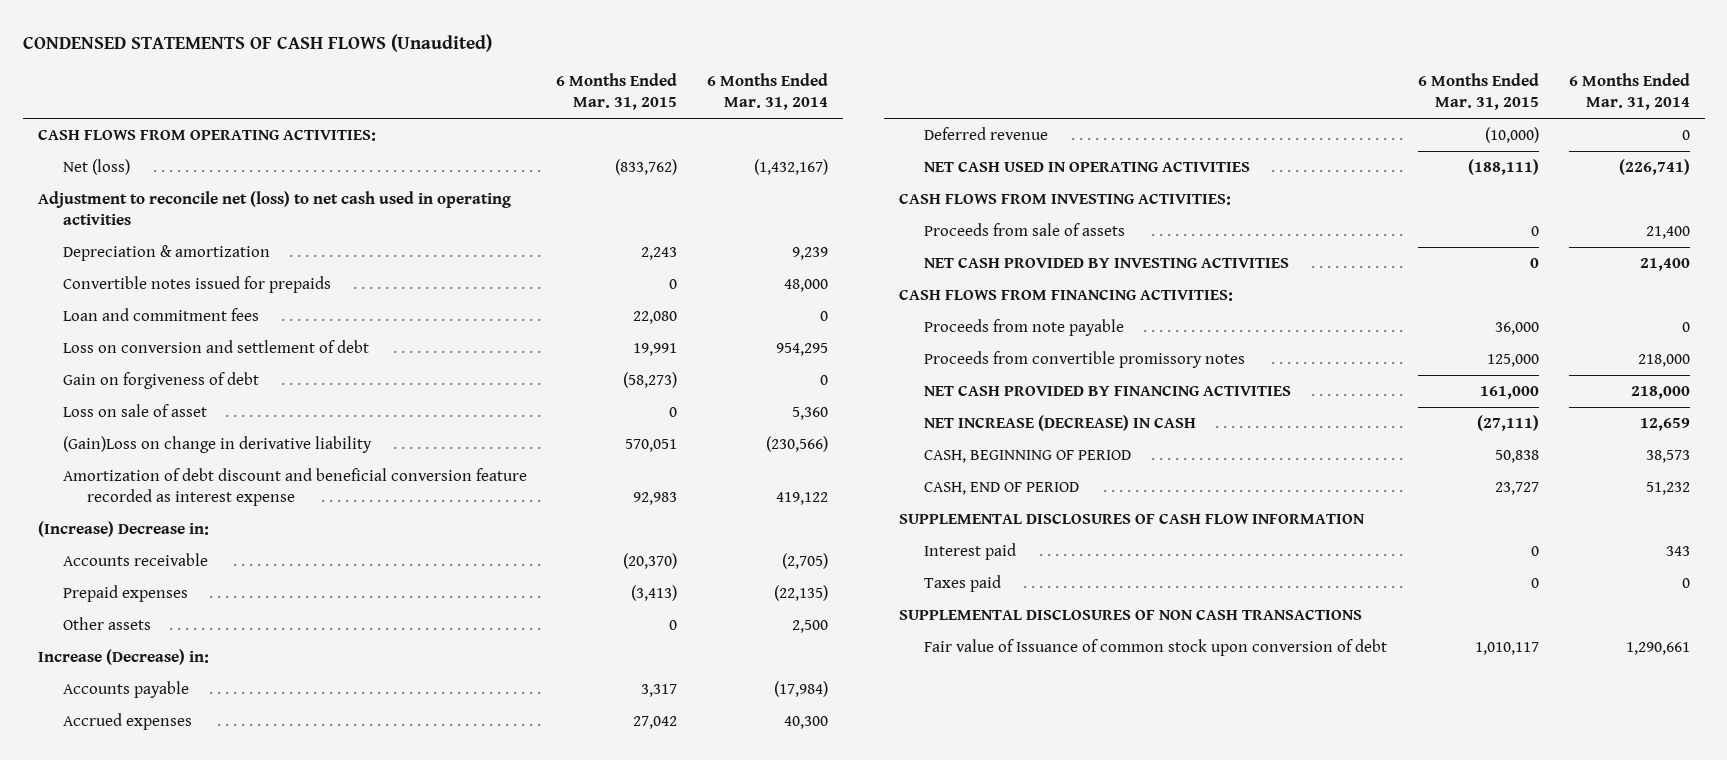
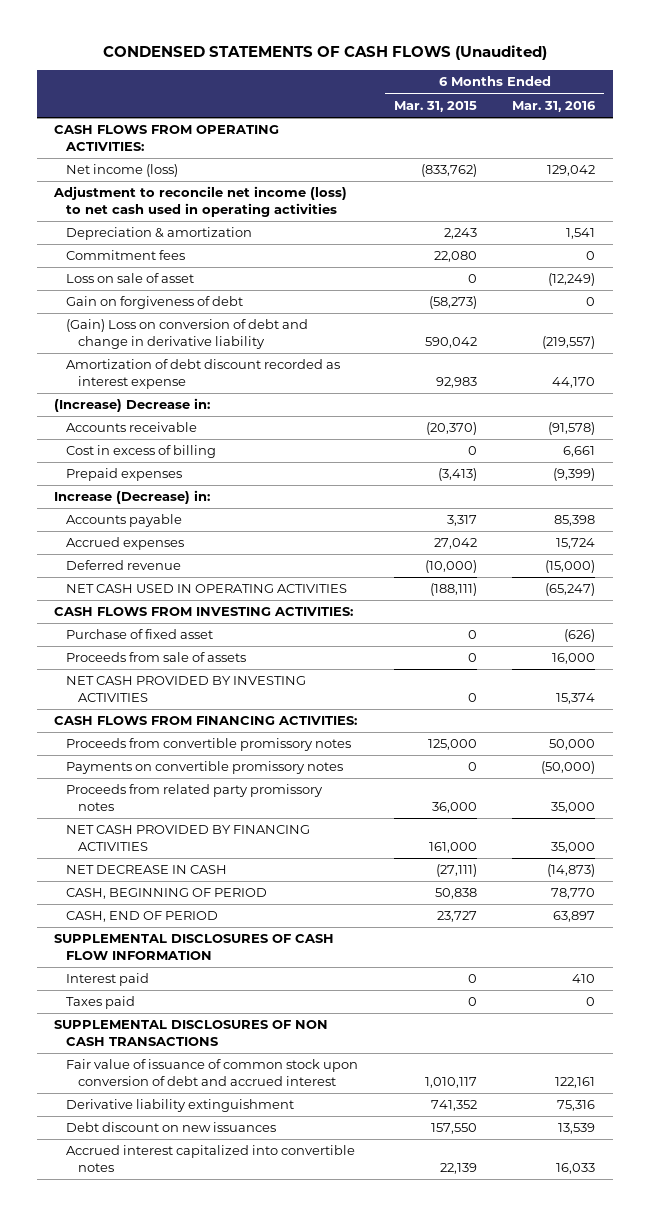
- | 6 Months Ended Mar. 31, 2015 | 6 Months Ended Mar. 31, 2014
+ | 6 Months Ended Mar. 31, 2015 | 6 Months Ended Mar. 31, 2016
- Net (loss) | (833,762) | (1,432,167)
- Adjustment to reconcile net (loss) to net cash used in operating activities
+ Net income (loss) | (833,762) | 129,042
+ Adjustment to reconcile net income (loss) to net cash used in operating activities
- Convertible notes issued for prepaids | 0 | 48,000
- Loan and commitment fees | 22,080 | 0
- Loss on conversion and settlement of debt | 19,991 | 954,295
+ Commitment fees | 22,080 | 0
- (Gain)Loss on change in derivative liability | 570,051 | (230,566)
- Amortization of debt discount and beneficial conversion feature recorded as interest expense | 92,983 | 419,122
moved down: Gain on forgiveness of debt | (58,273) | 0
+ (Gain) Loss on conversion of debt and change in derivative liability | 590,042 | (219,557)
+ Amortization of debt discount recorded as interest expense | 92,983 | 44,170
+ Cost in excess of billing | 0 | 6,661
- Other assets | 0 | 2,500
+ Purchase of fixed asset | 0 | (626)
- Proceeds from note payable | 36,000 | 0
+ Payments on convertible promissory notes | 0 | (50,000)
+ Proceeds from related party promissory notes | 36,000 | 35,000
- NET INCREASE (DECREASE) IN CASH | (27,111) | 12,659
+ NET DECREASE IN CASH | (27,111) | (14,873)
- Fair value of Issuance of common stock upon conversion of debt | 1,010,117 | 1,290,661
+ Fair value of issuance of common stock upon conversion of debt and accrued interest | 1,010,117 | 122,161
+ Derivative liability extinguishment | 741,352 | 75,316
+ Debt discount on new issuances | 157,550 | 13,539
+ Accrued interest capitalized into convertible notes | 22,139 | 16,033

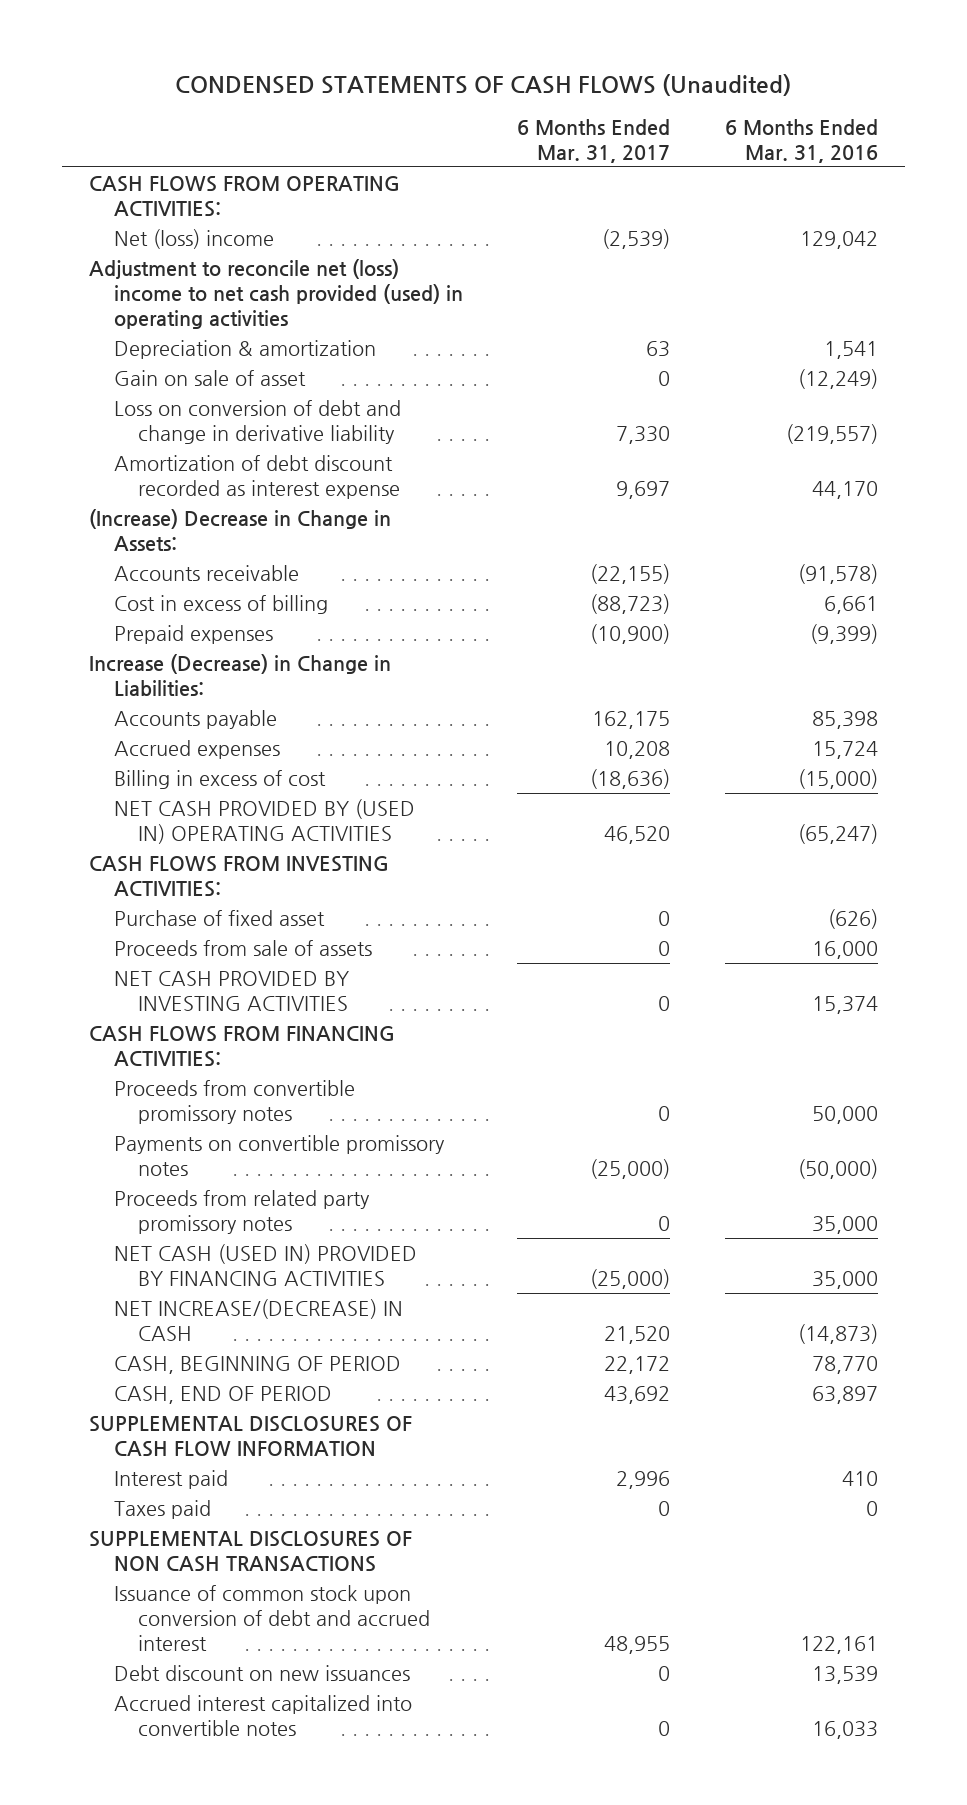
- | 6 Months Ended Mar. 31, 2015 | 6 Months Ended Mar. 31, 2016
+ | 6 Months Ended Mar. 31, 2017 | 6 Months Ended Mar. 31, 2016
- Net income (loss) | (833,762) | 129,042
- Adjustment to reconcile net income (loss) to net cash used in operating activities
+ Net (loss) income | (2,539) | 129,042
+ Adjustment to reconcile net (loss) income to net cash provided (used) in operating activities
- Commitment fees | 22,080 | 0
- Loss on sale of asset | 0 | (12,249)
- Gain on forgiveness of debt | (58,273) | 0
- (Gain) Loss on conversion of debt and change in derivative liability | 590,042 | (219,557)
+ Gain on sale of asset | 0 | (12,249)
+ Loss on conversion of debt and change in derivative liability | 7,330 | (219,557)
- (Increase) Decrease in:
+ (Increase) Decrease in Change in Assets:
- Increase (Decrease) in:
+ Increase (Decrease) in Change in Liabilities:
- Deferred revenue | (10,000) | (15,000)
- NET CASH USED IN OPERATING ACTIVITIES | (188,111) | (65,247)
+ Billing in excess of cost | (18,636) | (15,000)
+ NET CASH PROVIDED BY (USED IN) OPERATING ACTIVITIES | 46,520 | (65,247)
- NET CASH PROVIDED BY FINANCING ACTIVITIES | 161,000 | 35,000
- NET DECREASE IN CASH | (27,111) | (14,873)
+ NET CASH (USED IN) PROVIDED BY FINANCING ACTIVITIES | (25,000) | 35,000
+ NET INCREASE/(DECREASE) IN CASH | 21,520 | (14,873)
- Fair value of issuance of common stock upon conversion of debt and accrued interest | 1,010,117 | 122,161
- Derivative liability extinguishment | 741,352 | 75,316
+ Issuance of common stock upon conversion of debt and accrued interest | 48,955 | 122,161

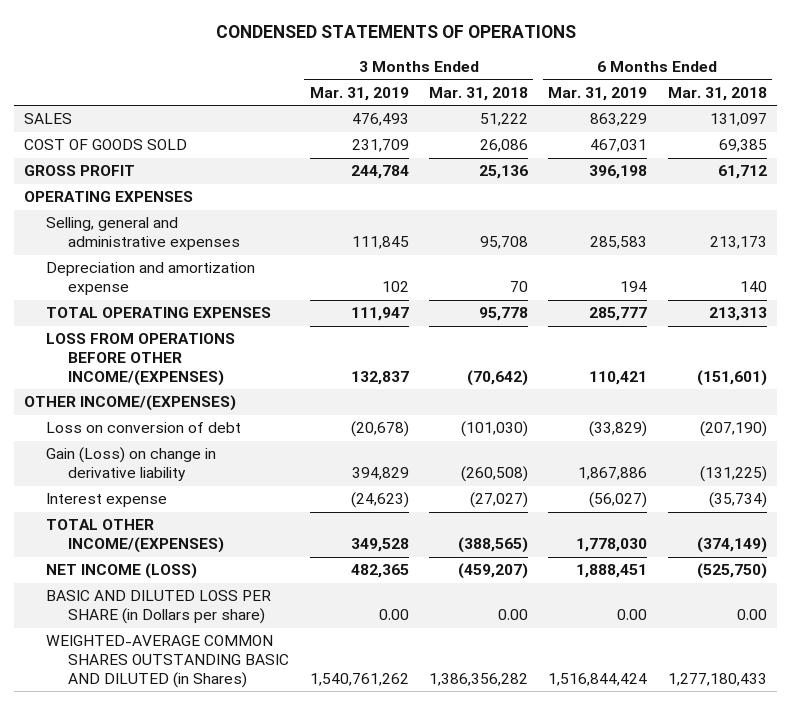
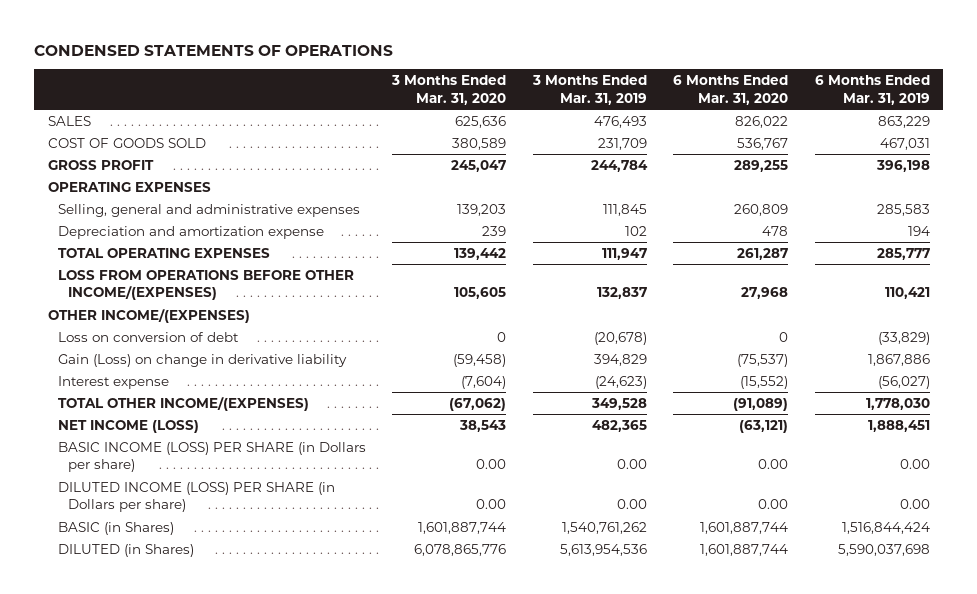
- | 3 Months Ended Mar. 31, 2019 | 3 Months Ended Mar. 31, 2018 | 6 Months Ended Mar. 31, 2019 | 6 Months Ended Mar. 31, 2018
+ | 3 Months Ended Mar. 31, 2020 | 3 Months Ended Mar. 31, 2019 | 6 Months Ended Mar. 31, 2020 | 6 Months Ended Mar. 31, 2019
- BASIC AND DILUTED LOSS PER SHARE (in Dollars per share) | 0.00 | 0.00 | 0.00 | 0.00
- WEIGHTED-AVERAGE COMMON SHARES OUTSTANDING BASIC AND DILUTED (in Shares) | 1,540,761,262 | 1,386,356,282 | 1,516,844,424 | 1,277,180,433
+ BASIC INCOME (LOSS) PER SHARE (in Dollars per share) | 0.00 | 0.00 | 0.00 | 0.00
+ DILUTED INCOME (LOSS) PER SHARE (in Dollars per share) | 0.00 | 0.00 | 0.00 | 0.00
+ BASIC (in Shares) | 1,601,887,744 | 1,540,761,262 | 1,601,887,744 | 1,516,844,424
+ DILUTED (in Shares) | 6,078,865,776 | 5,613,954,536 | 1,601,887,744 | 5,590,037,698

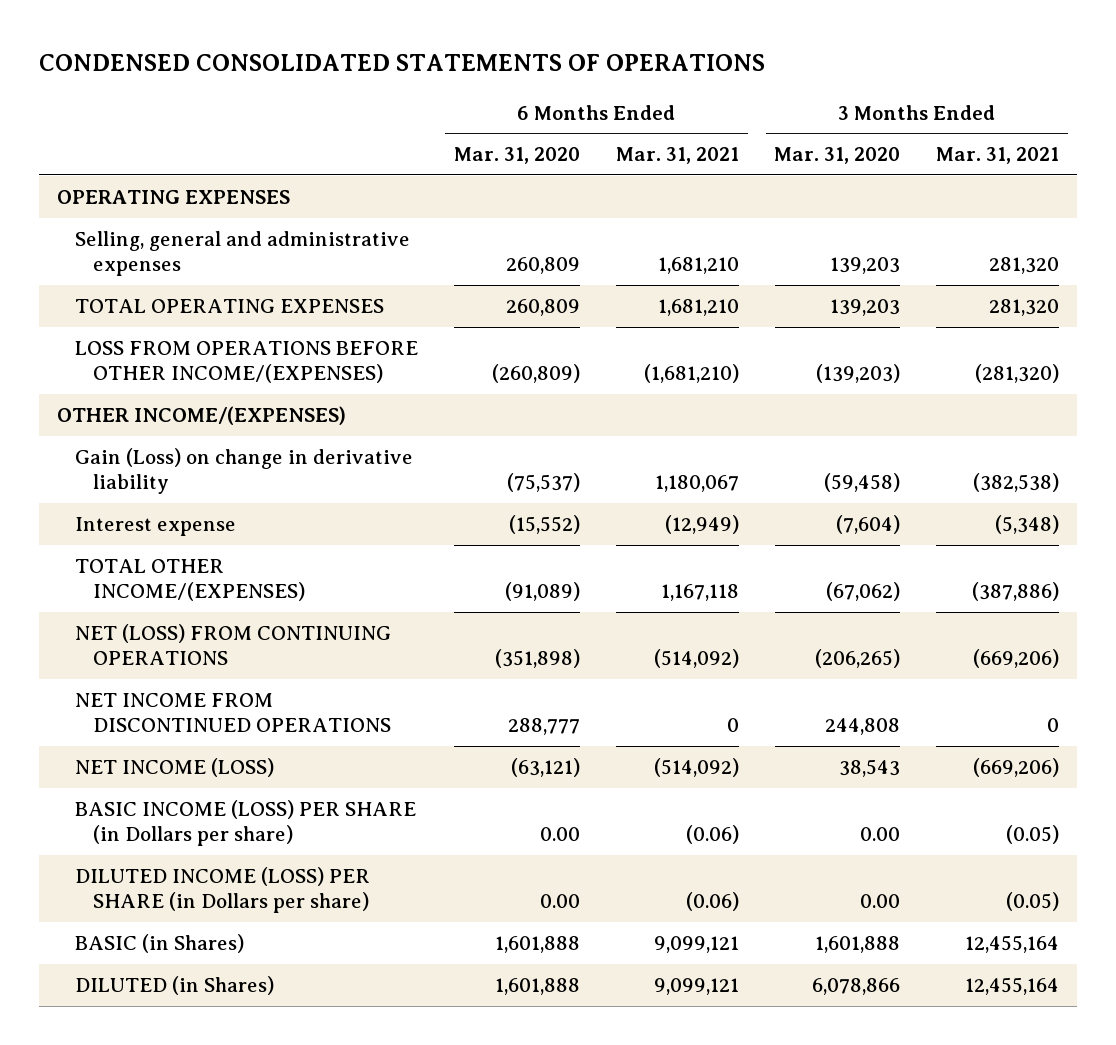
- CONDENSED STATEMENTS OF OPERATIONS
+ CONDENSED CONSOLIDATED STATEMENTS OF OPERATIONS
- | 3 Months Ended Mar. 31, 2020 | 3 Months Ended Mar. 31, 2019 | 6 Months Ended Mar. 31, 2020 | 6 Months Ended Mar. 31, 2019
+ | 6 Months Ended Mar. 31, 2020 | 6 Months Ended Mar. 31, 2021 | 3 Months Ended Mar. 31, 2020 | 3 Months Ended Mar. 31, 2021
- SALES | 625,636 | 476,493 | 826,022 | 863,229
- COST OF GOODS SOLD | 380,589 | 231,709 | 536,767 | 467,031
- GROSS PROFIT | 245,047 | 244,784 | 289,255 | 396,198
- Depreciation and amortization expense | 239 | 102 | 478 | 194
- TOTAL OPERATING EXPENSES | 139,442 | 111,947 | 261,287 | 285,777
- LOSS FROM OPERATIONS BEFORE OTHER INCOME/(EXPENSES) | 105,605 | 132,837 | 27,968 | 110,421
+ TOTAL OPERATING EXPENSES | 260,809 | 1,681,210 | 139,203 | 281,320
+ LOSS FROM OPERATIONS BEFORE OTHER INCOME/(EXPENSES) | (260,809) | (1,681,210) | (139,203) | (281,320)
- Loss on conversion of debt | 0 | (20,678) | 0 | (33,829)
+ NET (LOSS) FROM CONTINUING OPERATIONS | (351,898) | (514,092) | (206,265) | (669,206)
+ NET INCOME FROM DISCONTINUED OPERATIONS | 288,777 | 0 | 244,808 | 0
- BASIC (in Shares) | 1,601,887,744 | 1,540,761,262 | 1,601,887,744 | 1,516,844,424
- DILUTED (in Shares) | 6,078,865,776 | 5,613,954,536 | 1,601,887,744 | 5,590,037,698
+ BASIC (in Shares) | 1,601,888 | 9,099,121 | 1,601,888 | 12,455,164
+ DILUTED (in Shares) | 1,601,888 | 9,099,121 | 6,078,866 | 12,455,164

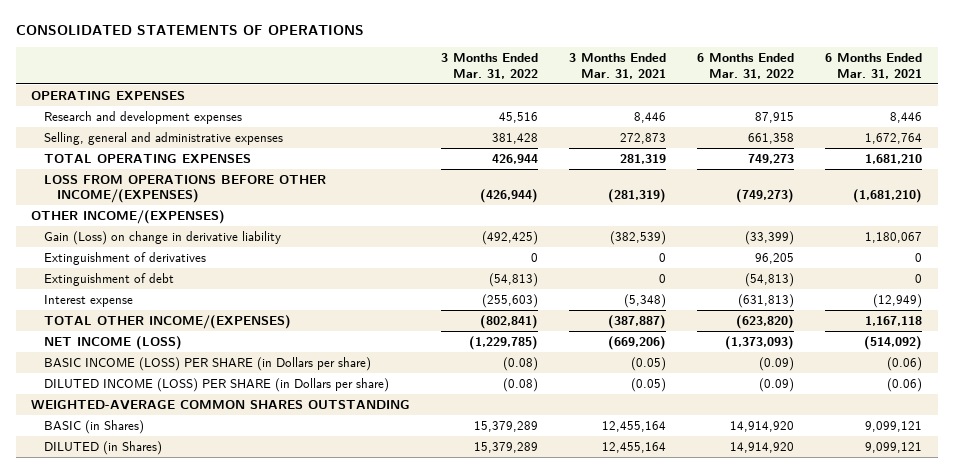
- CONDENSED CONSOLIDATED STATEMENTS OF OPERATIONS
+ CONSOLIDATED STATEMENTS OF OPERATIONS
- | 6 Months Ended Mar. 31, 2020 | 6 Months Ended Mar. 31, 2021 | 3 Months Ended Mar. 31, 2020 | 3 Months Ended Mar. 31, 2021
+ | 3 Months Ended Mar. 31, 2022 | 3 Months Ended Mar. 31, 2021 | 6 Months Ended Mar. 31, 2022 | 6 Months Ended Mar. 31, 2021
- Selling, general and administrative expenses | 260,809 | 1,681,210 | 139,203 | 281,320
- TOTAL OPERATING EXPENSES | 260,809 | 1,681,210 | 139,203 | 281,320
- LOSS FROM OPERATIONS BEFORE OTHER INCOME/(EXPENSES) | (260,809) | (1,681,210) | (139,203) | (281,320)
+ Research and development expenses | 45,516 | 8,446 | 87,915 | 8,446
+ Selling, general and administrative expenses | 381,428 | 272,873 | 661,358 | 1,672,764
+ TOTAL OPERATING EXPENSES | 426,944 | 281,319 | 749,273 | 1,681,210
+ LOSS FROM OPERATIONS BEFORE OTHER INCOME/(EXPENSES) | (426,944) | (281,319) | (749,273) | (1,681,210)
- Gain (Loss) on change in derivative liability | (75,537) | 1,180,067 | (59,458) | (382,538)
+ Gain (Loss) on change in derivative liability | (492,425) | (382,539) | (33,399) | 1,180,067
+ Extinguishment of derivatives | 0 | 0 | 96,205 | 0
+ Extinguishment of debt | (54,813) | 0 | (54,813) | 0
- TOTAL OTHER INCOME/(EXPENSES) | (91,089) | 1,167,118 | (67,062) | (387,886)
- NET (LOSS) FROM CONTINUING OPERATIONS | (351,898) | (514,092) | (206,265) | (669,206)
- NET INCOME FROM DISCONTINUED OPERATIONS | 288,777 | 0 | 244,808 | 0
+ TOTAL OTHER INCOME/(EXPENSES) | (802,841) | (387,887) | (623,820) | 1,167,118
+ WEIGHTED-AVERAGE COMMON SHARES OUTSTANDING

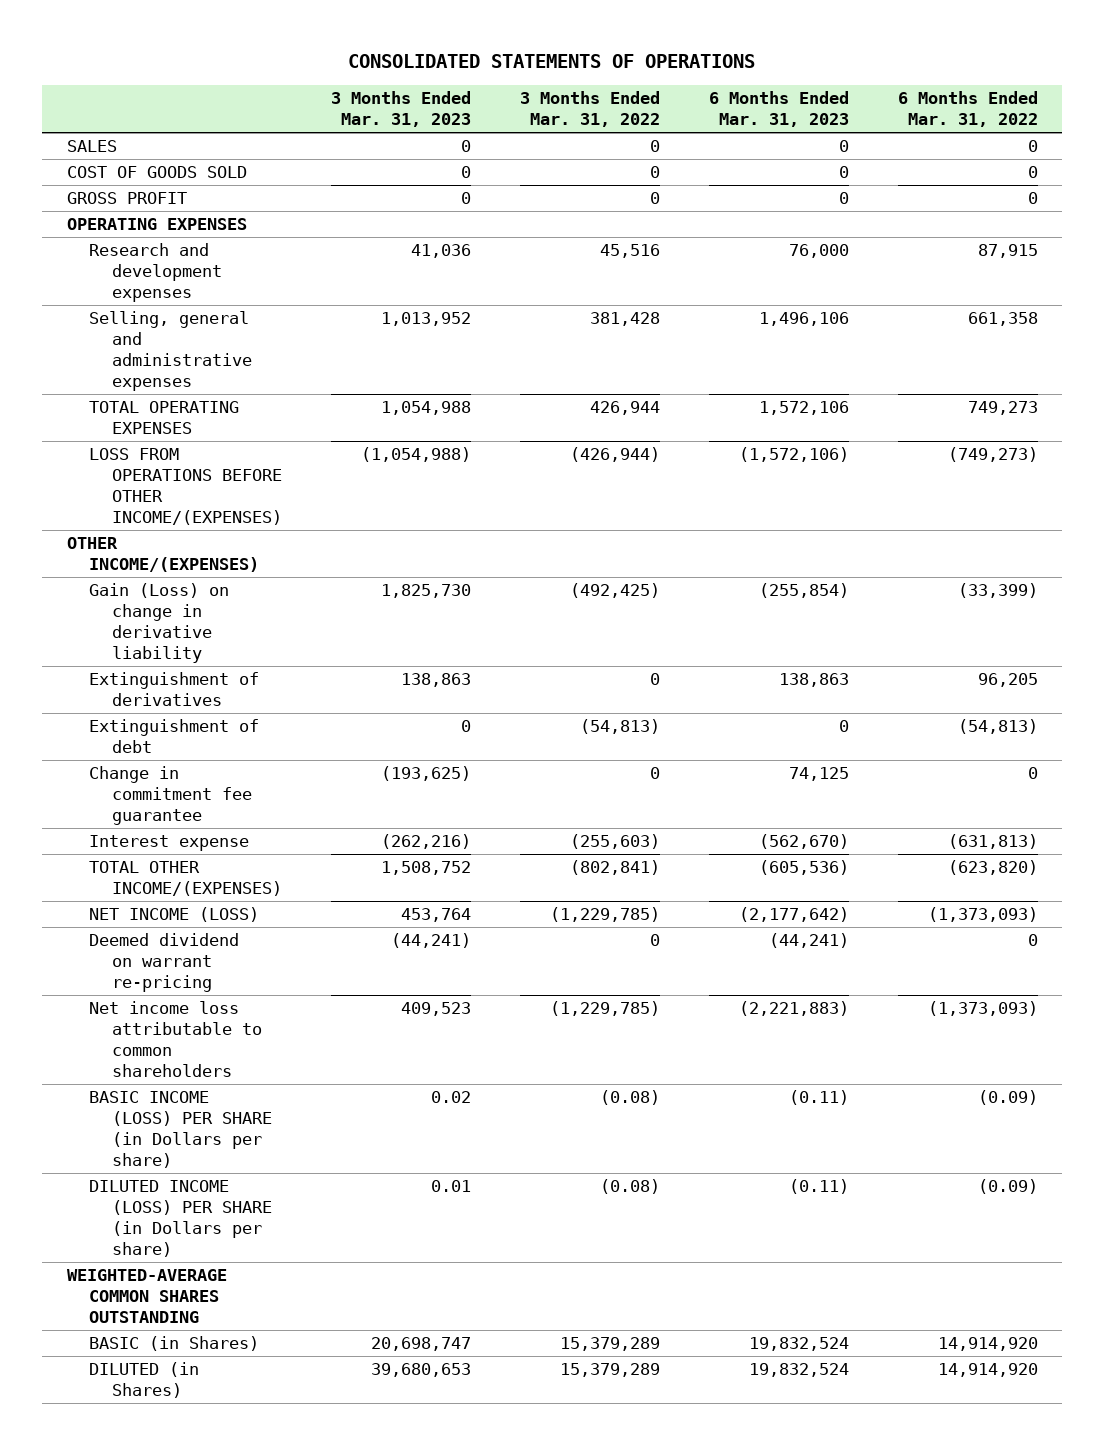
- | 3 Months Ended Mar. 31, 2022 | 3 Months Ended Mar. 31, 2021 | 6 Months Ended Mar. 31, 2022 | 6 Months Ended Mar. 31, 2021
+ | 3 Months Ended Mar. 31, 2023 | 3 Months Ended Mar. 31, 2022 | 6 Months Ended Mar. 31, 2023 | 6 Months Ended Mar. 31, 2022
+ SALES | 0 | 0 | 0 | 0
+ COST OF GOODS SOLD | 0 | 0 | 0 | 0
+ GROSS PROFIT | 0 | 0 | 0 | 0
+ Change in commitment fee guarantee | (193,625) | 0 | 74,125 | 0
+ Deemed dividend on warrant re-pricing | (44,241) | 0 | (44,241) | 0
+ Net income loss attributable to common shareholders | 409,523 | (1,229,785) | (2,221,883) | (1,373,093)

